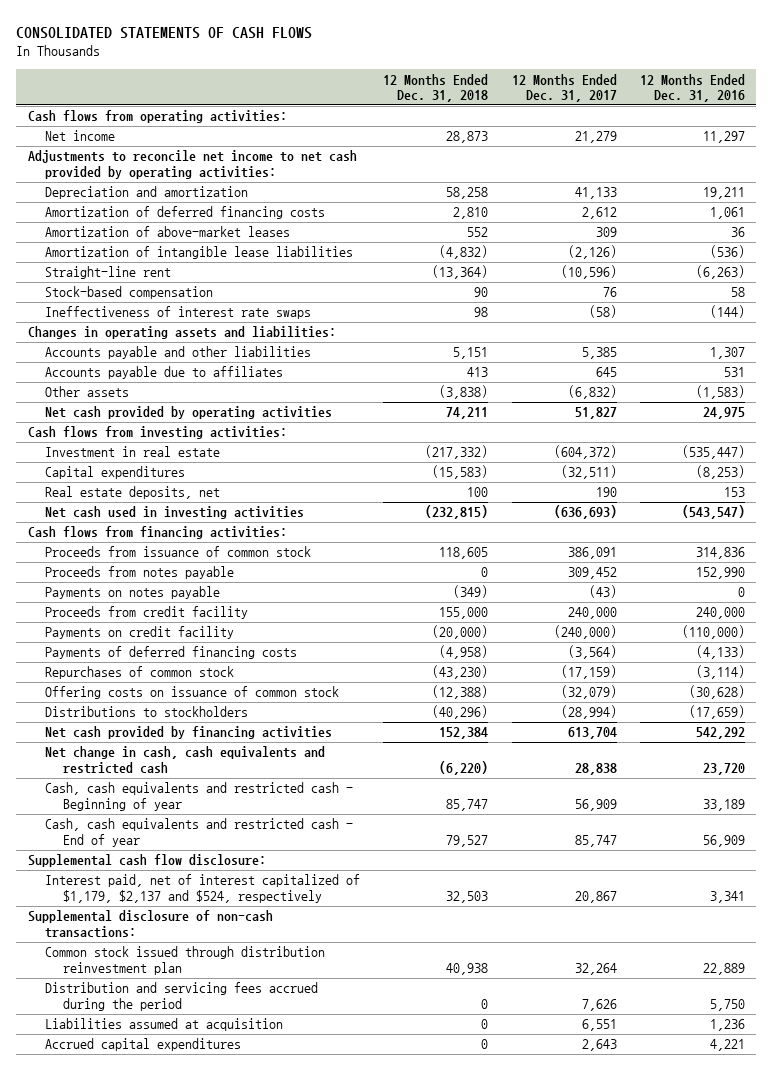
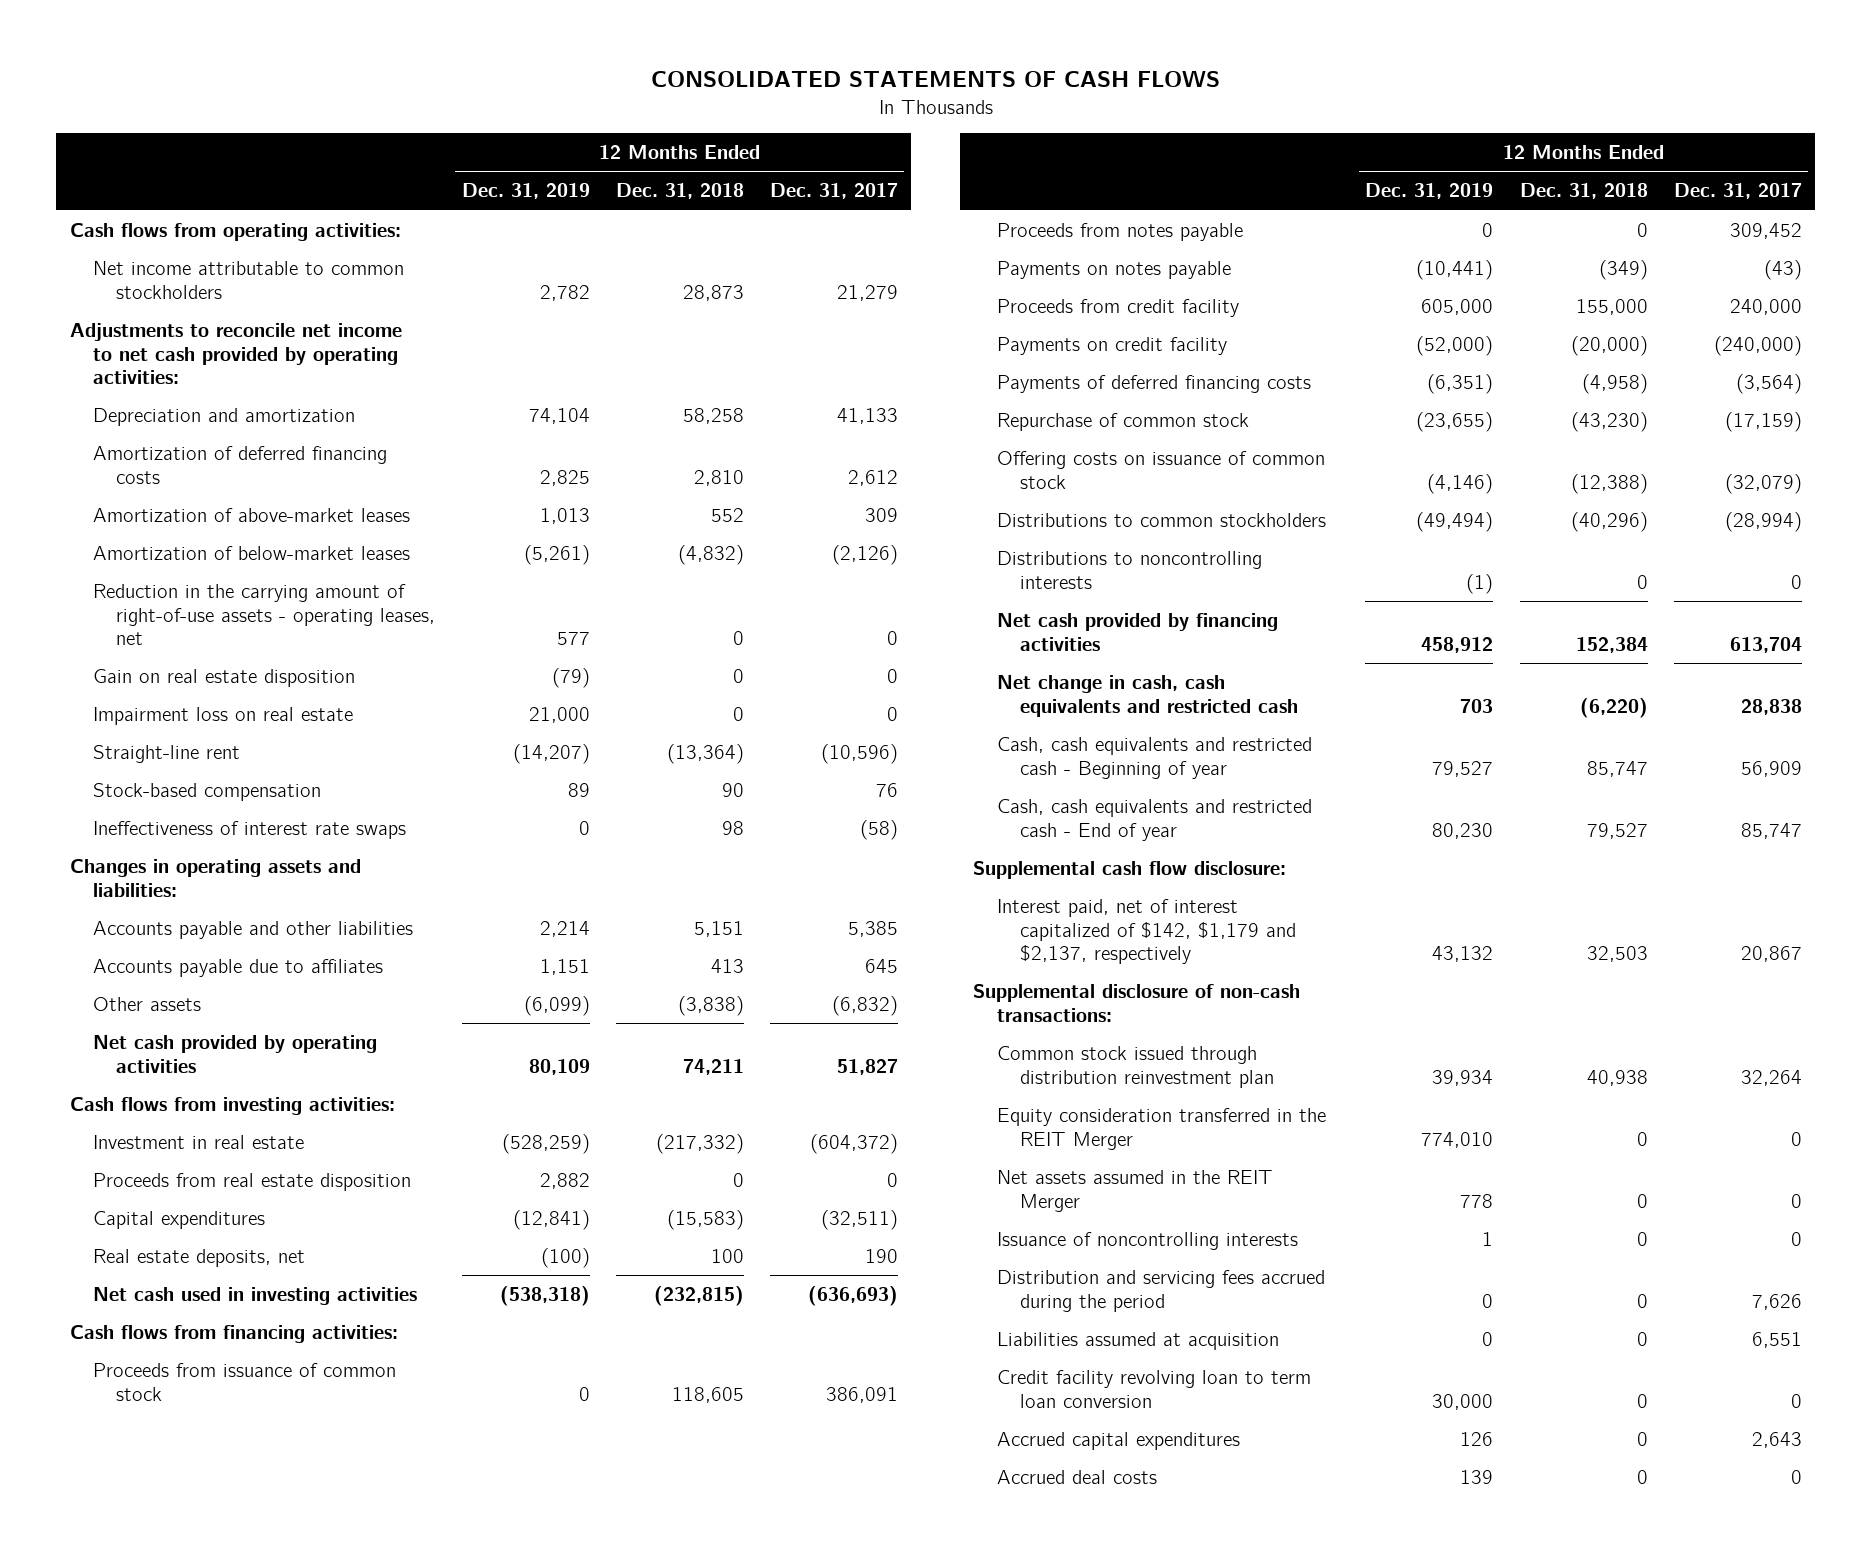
- | 12 Months Ended Dec. 31, 2018 | 12 Months Ended Dec. 31, 2017 | 12 Months Ended Dec. 31, 2016
+ | 12 Months Ended Dec. 31, 2019 | 12 Months Ended Dec. 31, 2018 | 12 Months Ended Dec. 31, 2017
- Net income | 28,873 | 21,279 | 11,297
+ Net income attributable to common stockholders | 2,782 | 28,873 | 21,279
- Amortization of intangible lease liabilities | (4,832) | (2,126) | (536)
+ Amortization of below-market leases | (5,261) | (4,832) | (2,126)
+ Reduction in the carrying amount of right-of-use assets - operating leases, net | 577 | 0 | 0
+ Gain on real estate disposition | (79) | 0 | 0
+ Impairment loss on real estate | 21,000 | 0 | 0
+ Proceeds from real estate disposition | 2,882 | 0 | 0
- Repurchases of common stock | (43,230) | (17,159) | (3,114)
+ Repurchase of common stock | (23,655) | (43,230) | (17,159)
- Distributions to stockholders | (40,296) | (28,994) | (17,659)
+ Distributions to common stockholders | (49,494) | (40,296) | (28,994)
+ Distributions to noncontrolling interests | (1) | 0 | 0
- Interest paid, net of interest capitalized of $1,179, $2,137 and $524, respectively | 32,503 | 20,867 | 3,341
+ Interest paid, net of interest capitalized of $142, $1,179 and $2,137, respectively | 43,132 | 32,503 | 20,867
+ Equity consideration transferred in the REIT Merger | 774,010 | 0 | 0
+ Net assets assumed in the REIT Merger | 778 | 0 | 0
+ Issuance of noncontrolling interests | 1 | 0 | 0
+ Credit facility revolving loan to term loan conversion | 30,000 | 0 | 0
+ Accrued deal costs | 139 | 0 | 0

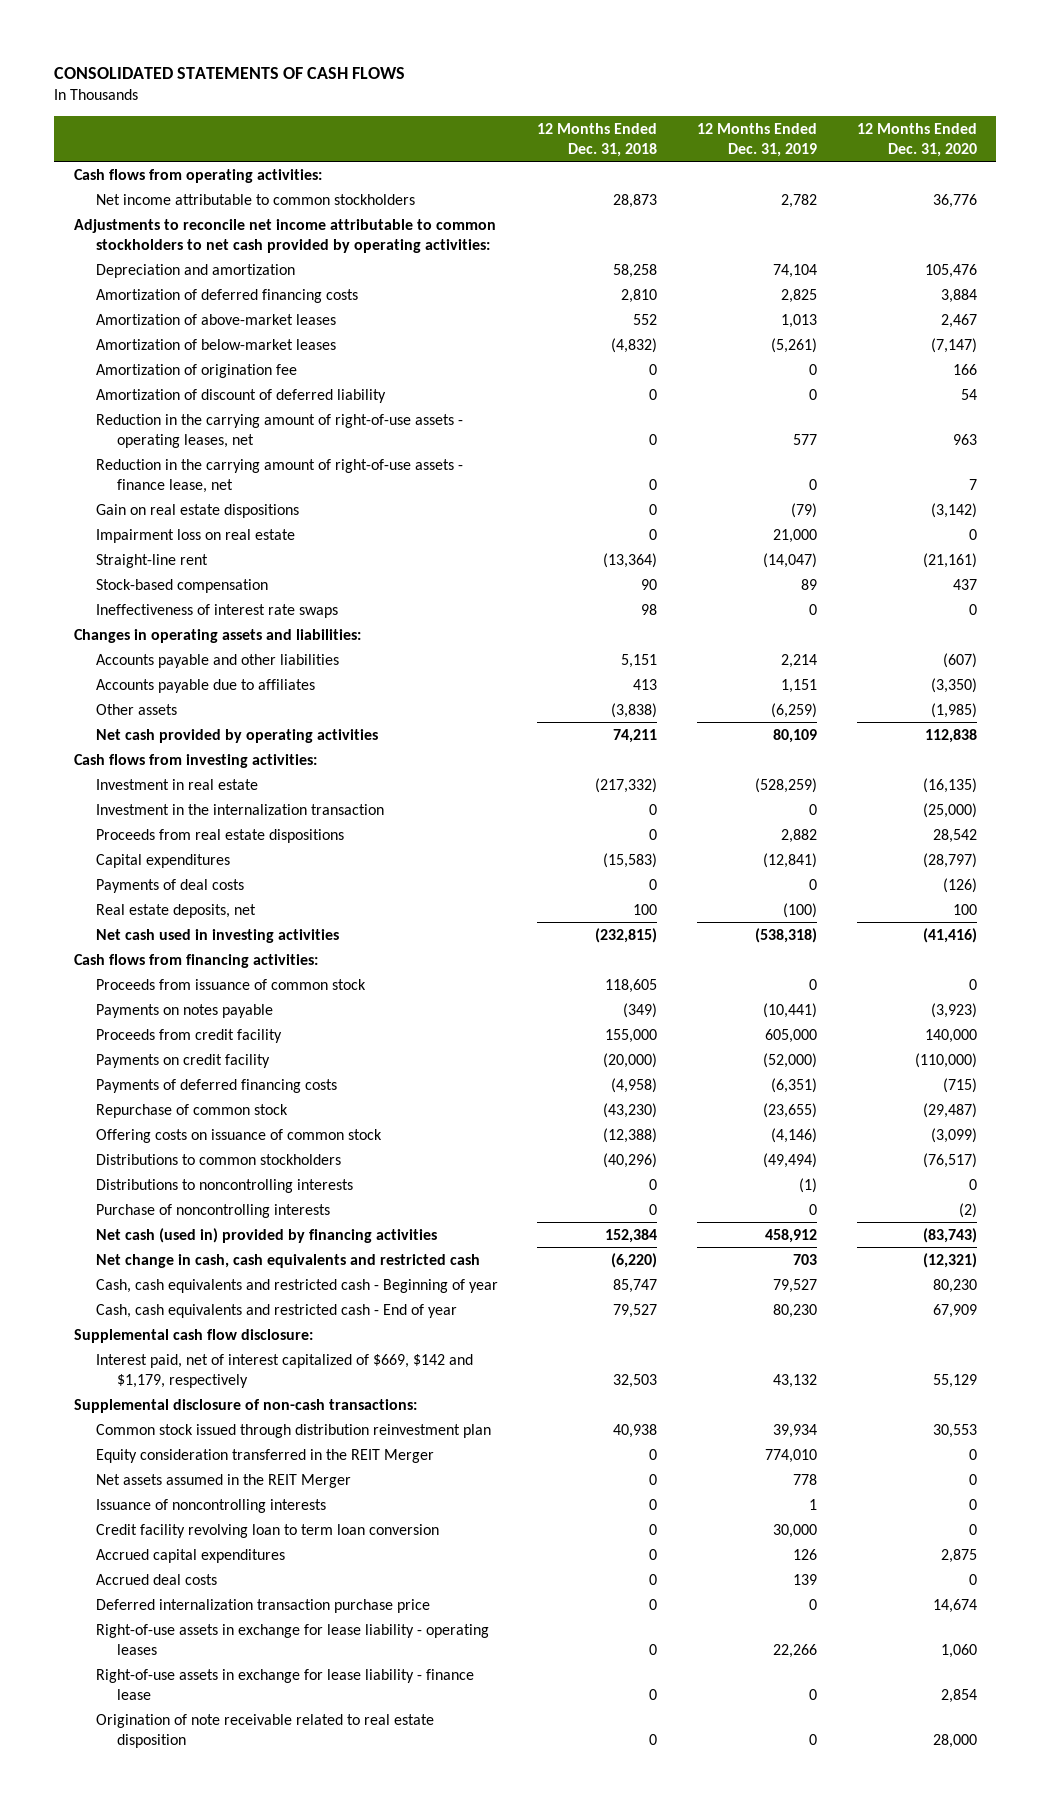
- | 12 Months Ended Dec. 31, 2019 | 12 Months Ended Dec. 31, 2018 | 12 Months Ended Dec. 31, 2017
+ | 12 Months Ended Dec. 31, 2018 | 12 Months Ended Dec. 31, 2019 | 12 Months Ended Dec. 31, 2020
- Adjustments to reconcile net income to net cash provided by operating activities:
+ Adjustments to reconcile net income attributable to common stockholders to net cash provided by operating activities:
+ Amortization of origination fee | 0 | 0 | 166
+ Amortization of discount of deferred liability | 0 | 0 | 54
- Gain on real estate disposition | (79) | 0 | 0
+ Reduction in the carrying amount of right-of-use assets - finance lease, net | 0 | 0 | 7
+ Gain on real estate dispositions | 0 | (79) | (3,142)
- Straight-line rent | (14,207) | (13,364) | (10,596)
+ Straight-line rent | (13,364) | (14,047) | (21,161)
- Other assets | (6,099) | (3,838) | (6,832)
+ Other assets | (3,838) | (6,259) | (1,985)
- Proceeds from real estate disposition | 2,882 | 0 | 0
+ Investment in the internalization transaction | 0 | 0 | (25,000)
+ Proceeds from real estate dispositions | 0 | 2,882 | 28,542
+ Payments of deal costs | 0 | 0 | (126)
- Proceeds from notes payable | 0 | 0 | 309,452
- Net cash provided by financing activities | 458,912 | 152,384 | 613,704
+ Purchase of noncontrolling interests | 0 | 0 | (2)
+ Net cash (used in) provided by financing activities | 152,384 | 458,912 | (83,743)
- Interest paid, net of interest capitalized of $142, $1,179 and $2,137, respectively | 43,132 | 32,503 | 20,867
+ Interest paid, net of interest capitalized of $669, $142 and $1,179, respectively | 32,503 | 43,132 | 55,129
- Distribution and servicing fees accrued during the period | 0 | 0 | 7,626
- Liabilities assumed at acquisition | 0 | 0 | 6,551
+ Deferred internalization transaction purchase price | 0 | 0 | 14,674
+ Right-of-use assets in exchange for lease liability - operating leases | 0 | 22,266 | 1,060
+ Right-of-use assets in exchange for lease liability - finance lease | 0 | 0 | 2,854
+ Origination of note receivable related to real estate disposition | 0 | 0 | 28,000

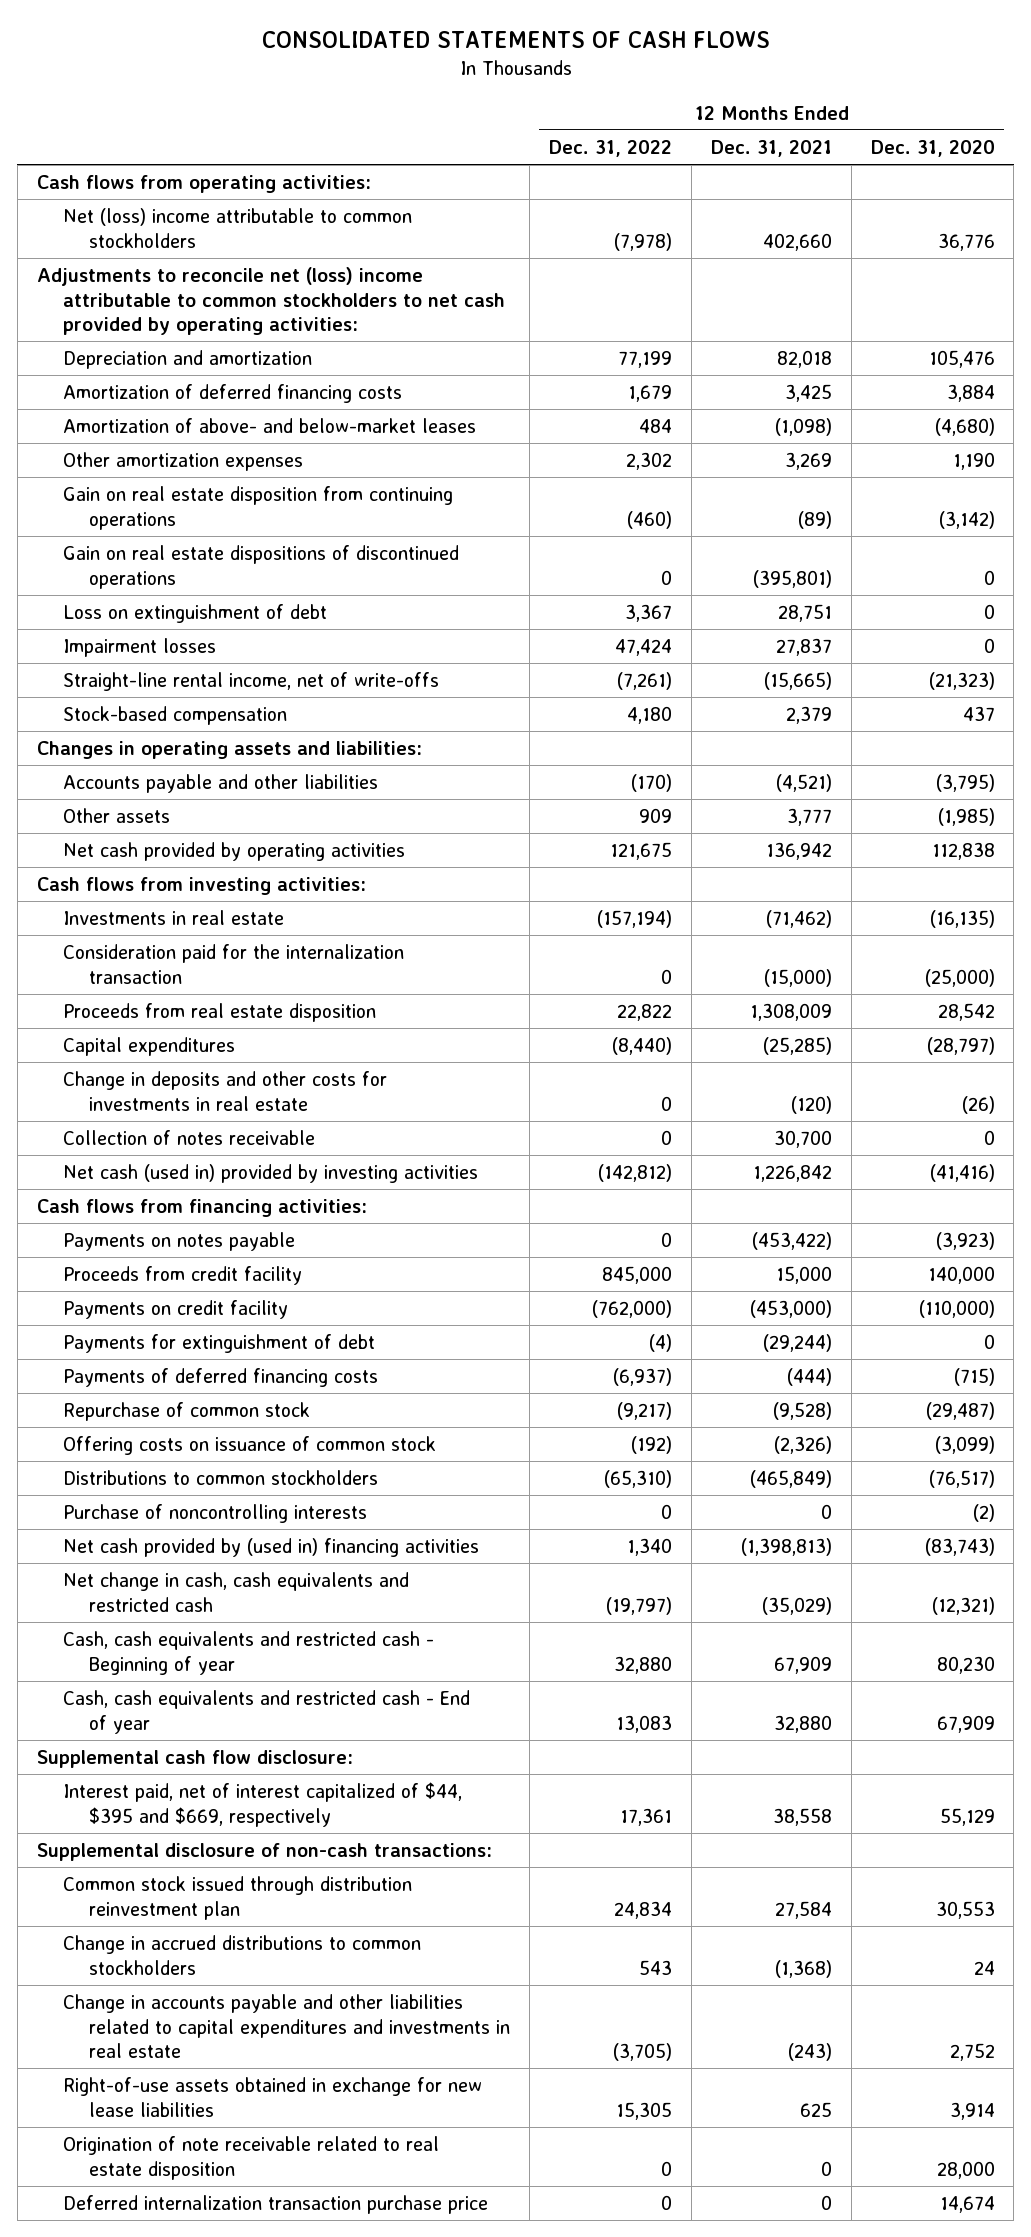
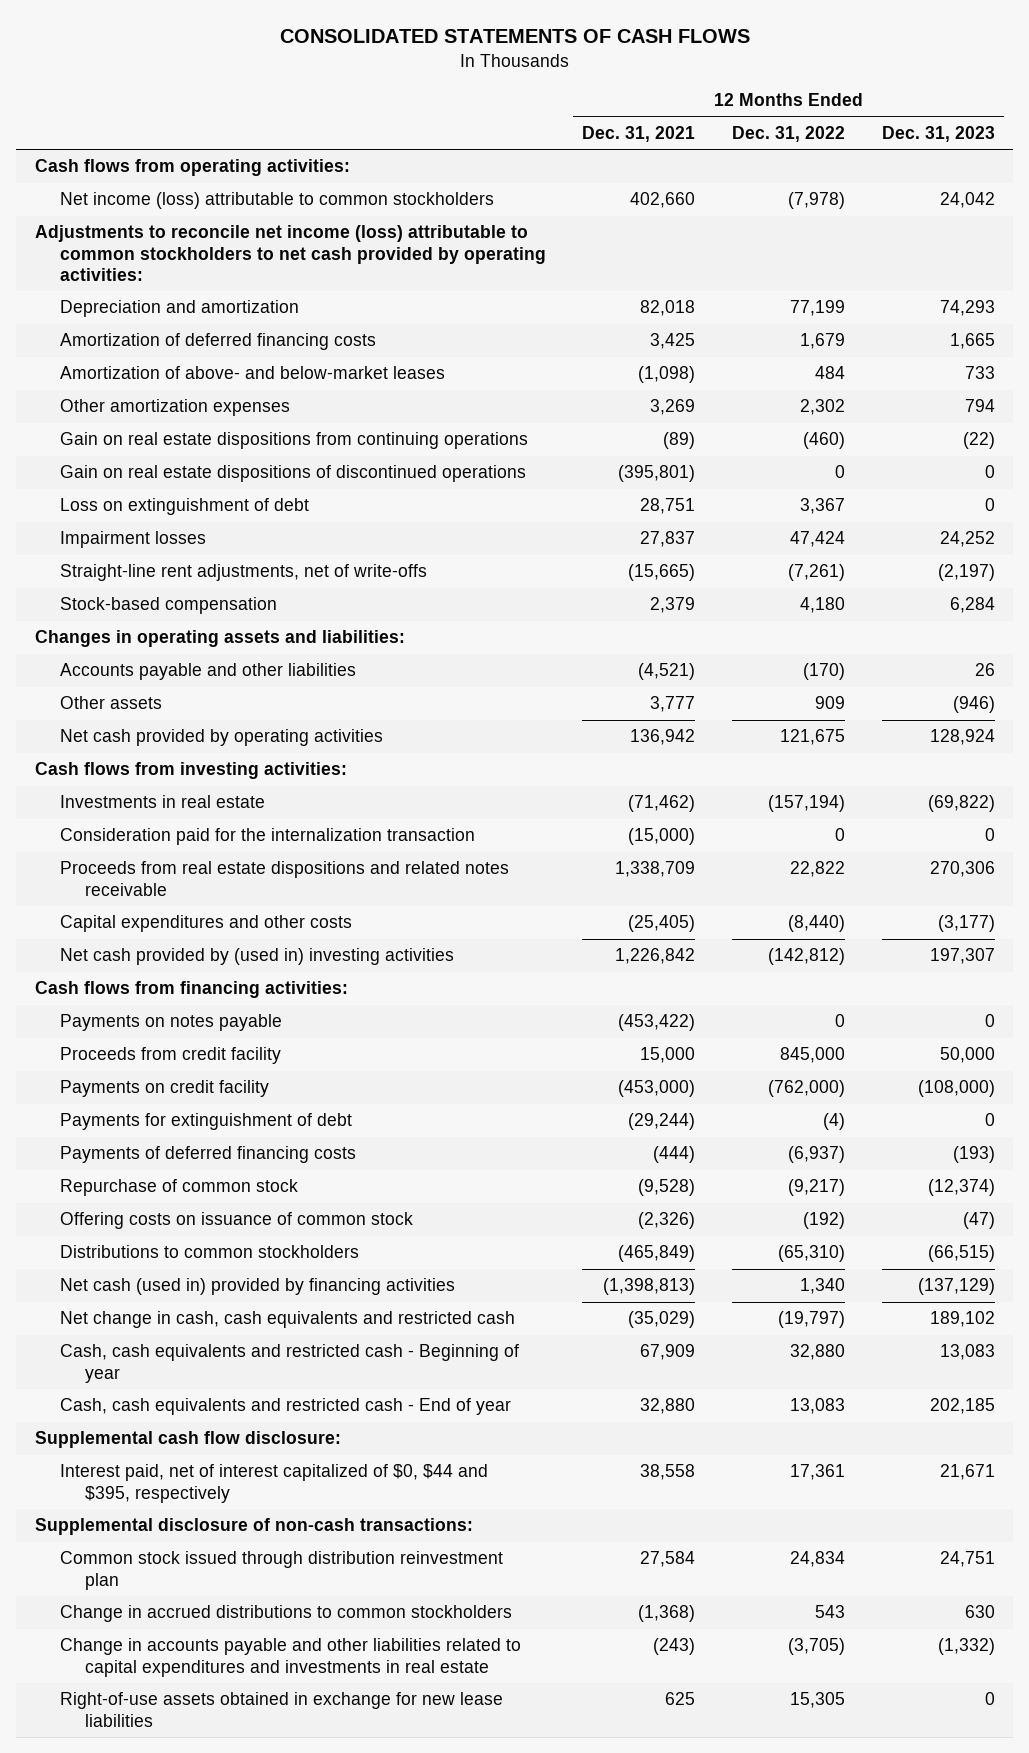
- | 12 Months Ended Dec. 31, 2022 | 12 Months Ended Dec. 31, 2021 | 12 Months Ended Dec. 31, 2020
+ | 12 Months Ended Dec. 31, 2021 | 12 Months Ended Dec. 31, 2022 | 12 Months Ended Dec. 31, 2023
- Net (loss) income attributable to common stockholders | (7,978) | 402,660 | 36,776
- Adjustments to reconcile net (loss) income attributable to common stockholders to net cash provided by operating activities:
+ Net income (loss) attributable to common stockholders | 402,660 | (7,978) | 24,042
+ Adjustments to reconcile net income (loss) attributable to common stockholders to net cash provided by operating activities:
- Gain on real estate disposition from continuing operations | (460) | (89) | (3,142)
+ Gain on real estate dispositions from continuing operations | (89) | (460) | (22)
- Straight-line rental income, net of write-offs | (7,261) | (15,665) | (21,323)
+ Straight-line rent adjustments, net of write-offs | (15,665) | (7,261) | (2,197)
- Proceeds from real estate disposition | 22,822 | 1,308,009 | 28,542
- Capital expenditures | (8,440) | (25,285) | (28,797)
- Change in deposits and other costs for investments in real estate | 0 | (120) | (26)
- Collection of notes receivable | 0 | 30,700 | 0
- Net cash (used in) provided by investing activities | (142,812) | 1,226,842 | (41,416)
+ Proceeds from real estate dispositions and related notes receivable | 1,338,709 | 22,822 | 270,306
+ Capital expenditures and other costs | (25,405) | (8,440) | (3,177)
+ Net cash provided by (used in) investing activities | 1,226,842 | (142,812) | 197,307
- Purchase of noncontrolling interests | 0 | 0 | (2)
- Net cash provided by (used in) financing activities | 1,340 | (1,398,813) | (83,743)
+ Net cash (used in) provided by financing activities | (1,398,813) | 1,340 | (137,129)
- Interest paid, net of interest capitalized of $44, $395 and $669, respectively | 17,361 | 38,558 | 55,129
+ Interest paid, net of interest capitalized of $0, $44 and $395, respectively | 38,558 | 17,361 | 21,671
- Origination of note receivable related to real estate disposition | 0 | 0 | 28,000
- Deferred internalization transaction purchase price | 0 | 0 | 14,674

